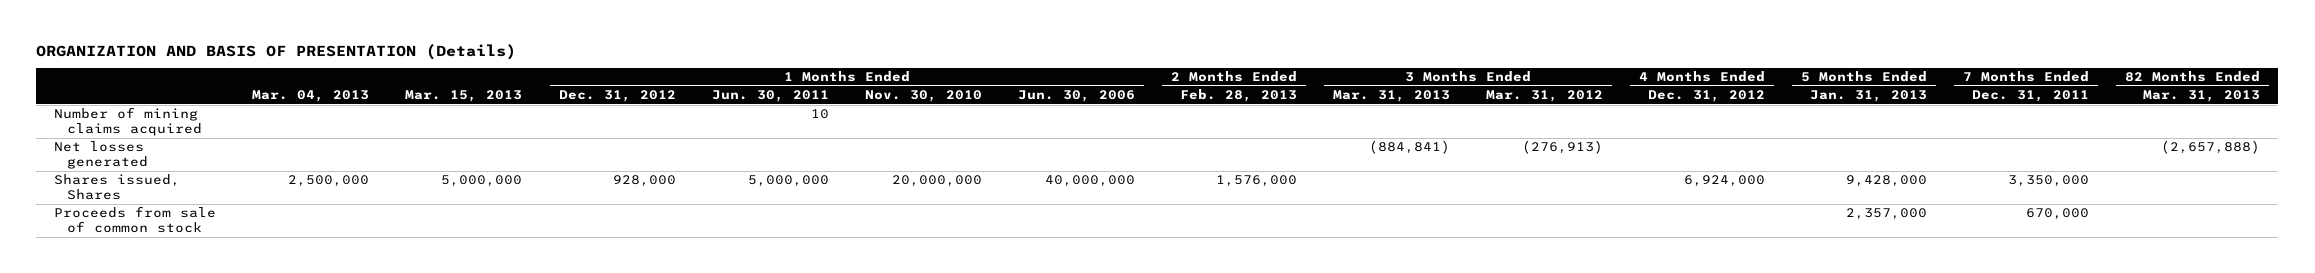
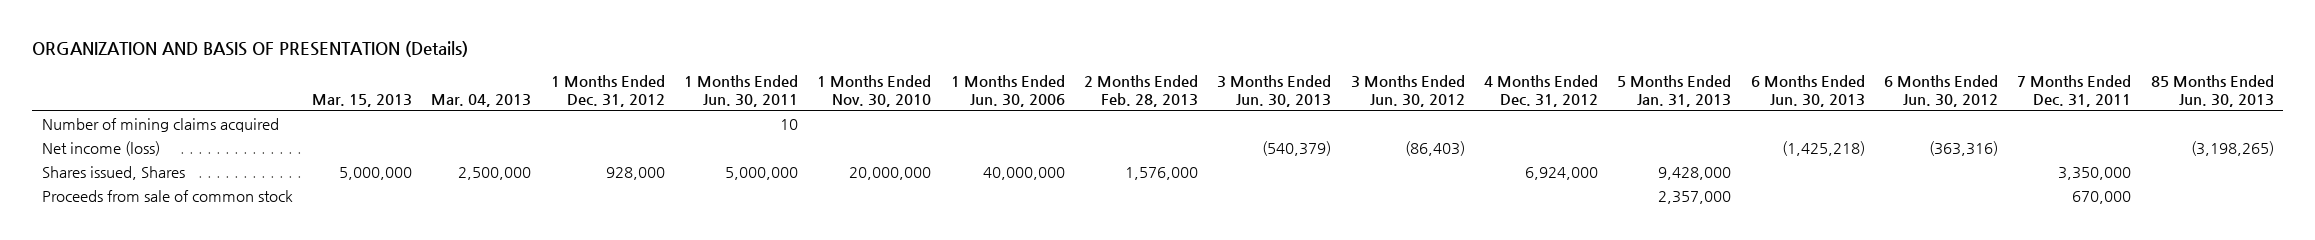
- | Mar. 04, 2013 | Mar. 15, 2013 | 1 Months Ended Dec. 31, 2012 | 1 Months Ended Jun. 30, 2011 | 1 Months Ended Nov. 30, 2010 | 1 Months Ended Jun. 30, 2006 | 2 Months Ended Feb. 28, 2013 | 3 Months Ended Mar. 31, 2013 | 3 Months Ended Mar. 31, 2012 | 4 Months Ended Dec. 31, 2012 | 5 Months Ended Jan. 31, 2013 | 7 Months Ended Dec. 31, 2011 | 82 Months Ended Mar. 31, 2013
+ | Mar. 15, 2013 | Mar. 04, 2013 | 1 Months Ended Dec. 31, 2012 | 1 Months Ended Jun. 30, 2011 | 1 Months Ended Nov. 30, 2010 | 1 Months Ended Jun. 30, 2006 | 2 Months Ended Feb. 28, 2013 | 3 Months Ended Jun. 30, 2013 | 3 Months Ended Jun. 30, 2012 | 4 Months Ended Dec. 31, 2012 | 5 Months Ended Jan. 31, 2013 | 6 Months Ended Jun. 30, 2013 | 6 Months Ended Jun. 30, 2012 | 7 Months Ended Dec. 31, 2011 | 85 Months Ended Jun. 30, 2013
- Net losses generated | | | | | | | | (884,841) | (276,913) | | | | (2,657,888)
+ Net income (loss) | | | | | | | | (540,379) | (86,403) | | | (1,425,218) | (363,316) | | (3,198,265)

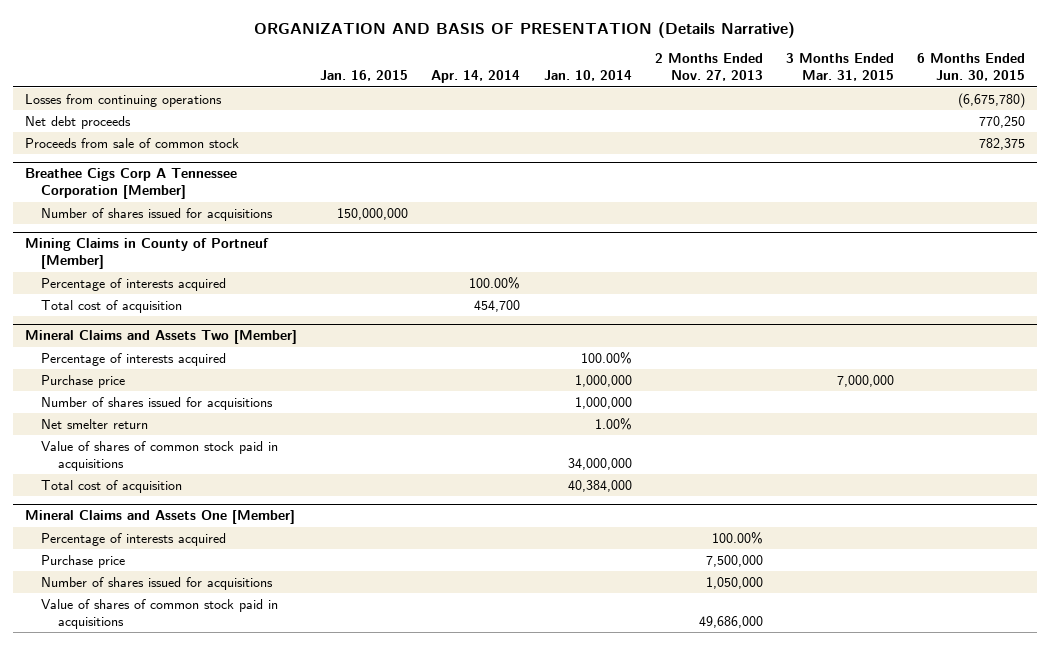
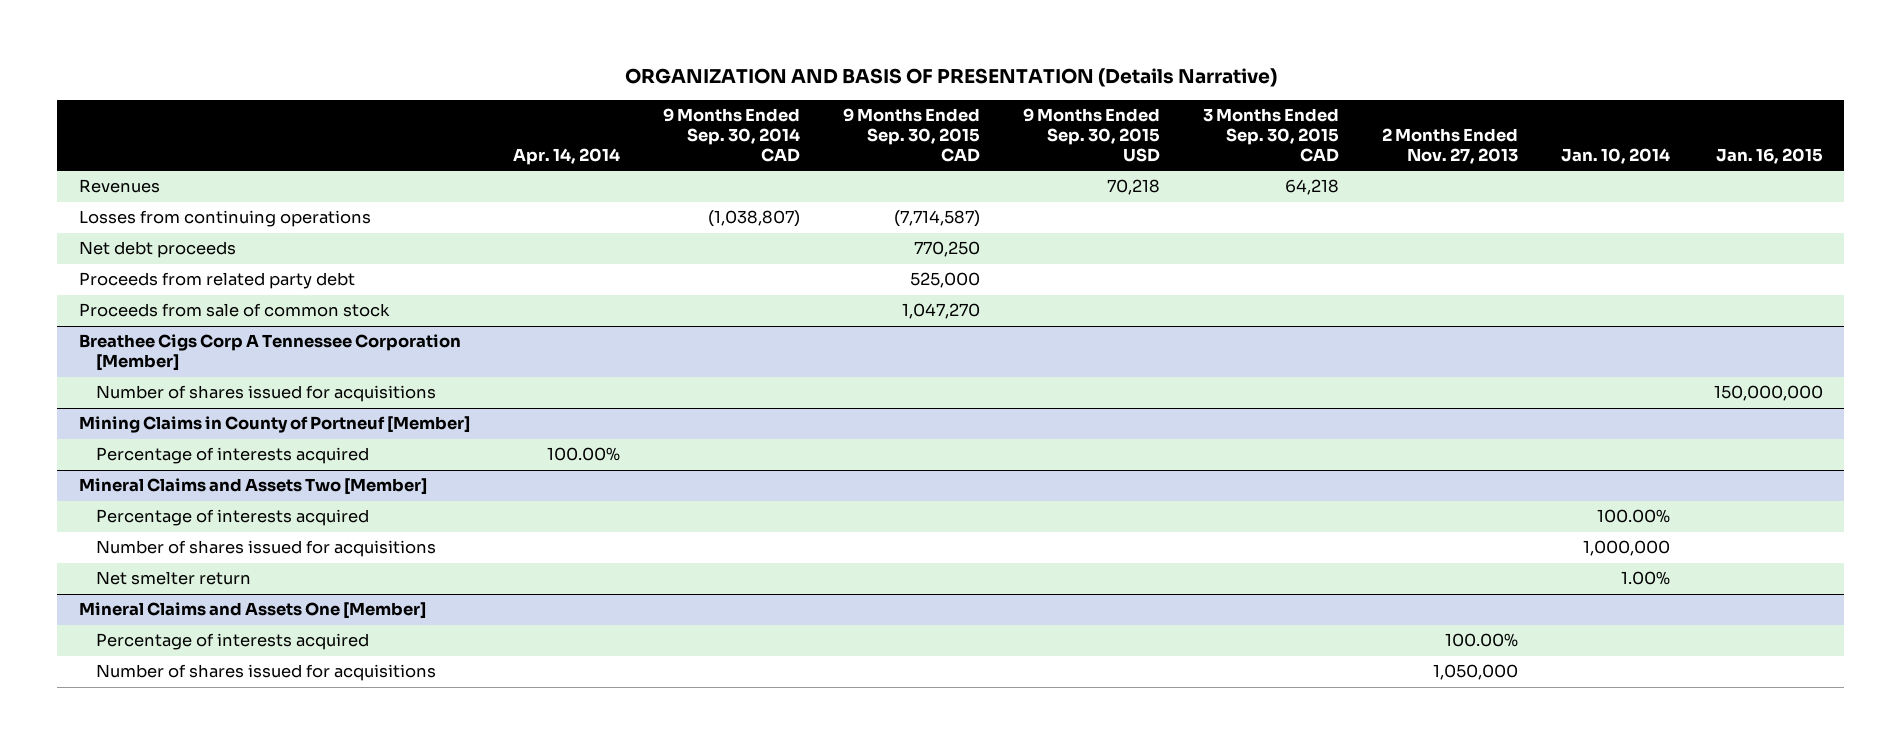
- | Jan. 16, 2015 | Apr. 14, 2014 | Jan. 10, 2014 | 2 Months Ended Nov. 27, 2013 | 3 Months Ended Mar. 31, 2015 | 6 Months Ended Jun. 30, 2015
+ | Apr. 14, 2014 | 9 Months Ended Sep. 30, 2014 CAD | 9 Months Ended Sep. 30, 2015 CAD | 9 Months Ended Sep. 30, 2015 USD | 3 Months Ended Sep. 30, 2015 CAD | 2 Months Ended Nov. 27, 2013 | Jan. 10, 2014 | Jan. 16, 2015
+ Revenues | | | | 70,218 | 64,218 | | |
+ Proceeds from related party debt | | | 525,000 | | | | |
@ Mining Claims in County of Portneuf [Member]
- Total cost of acquisition | | 454,700 | | | |
@ Mineral Claims and Assets Two [Member]
- Purchase price | | | 1,000,000 | | 7,000,000 |
- Value of shares of common stock paid in acquisitions | | | 34,000,000 | | |
- Total cost of acquisition | | | 40,384,000 | | |
@ Mineral Claims and Assets One [Member]
- Purchase price | | | | 7,500,000 | |
- Value of shares of common stock paid in acquisitions | | | | 49,686,000 | |

